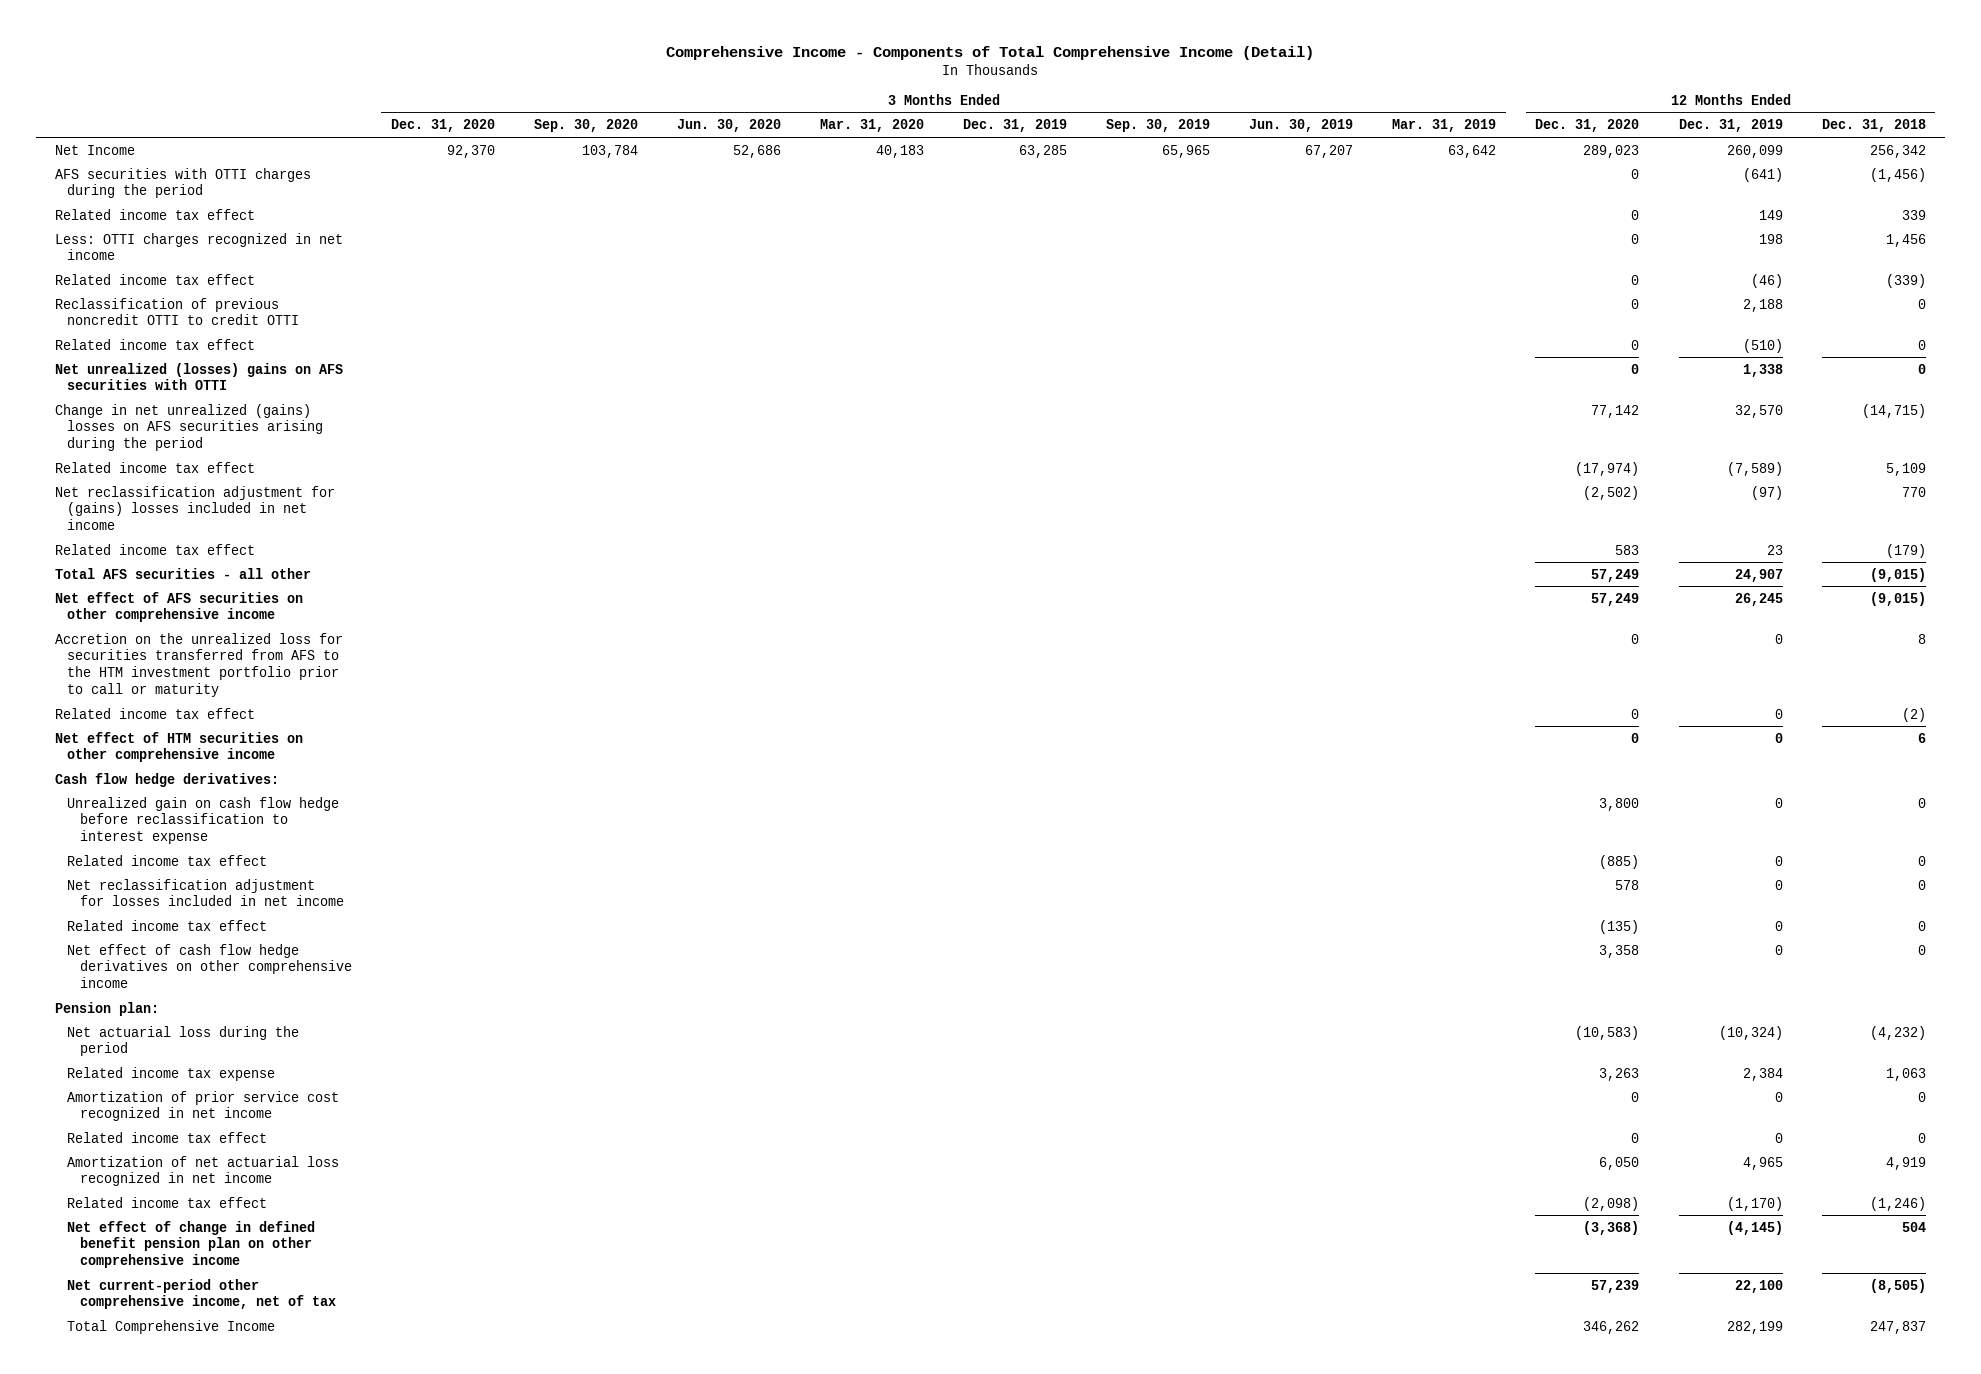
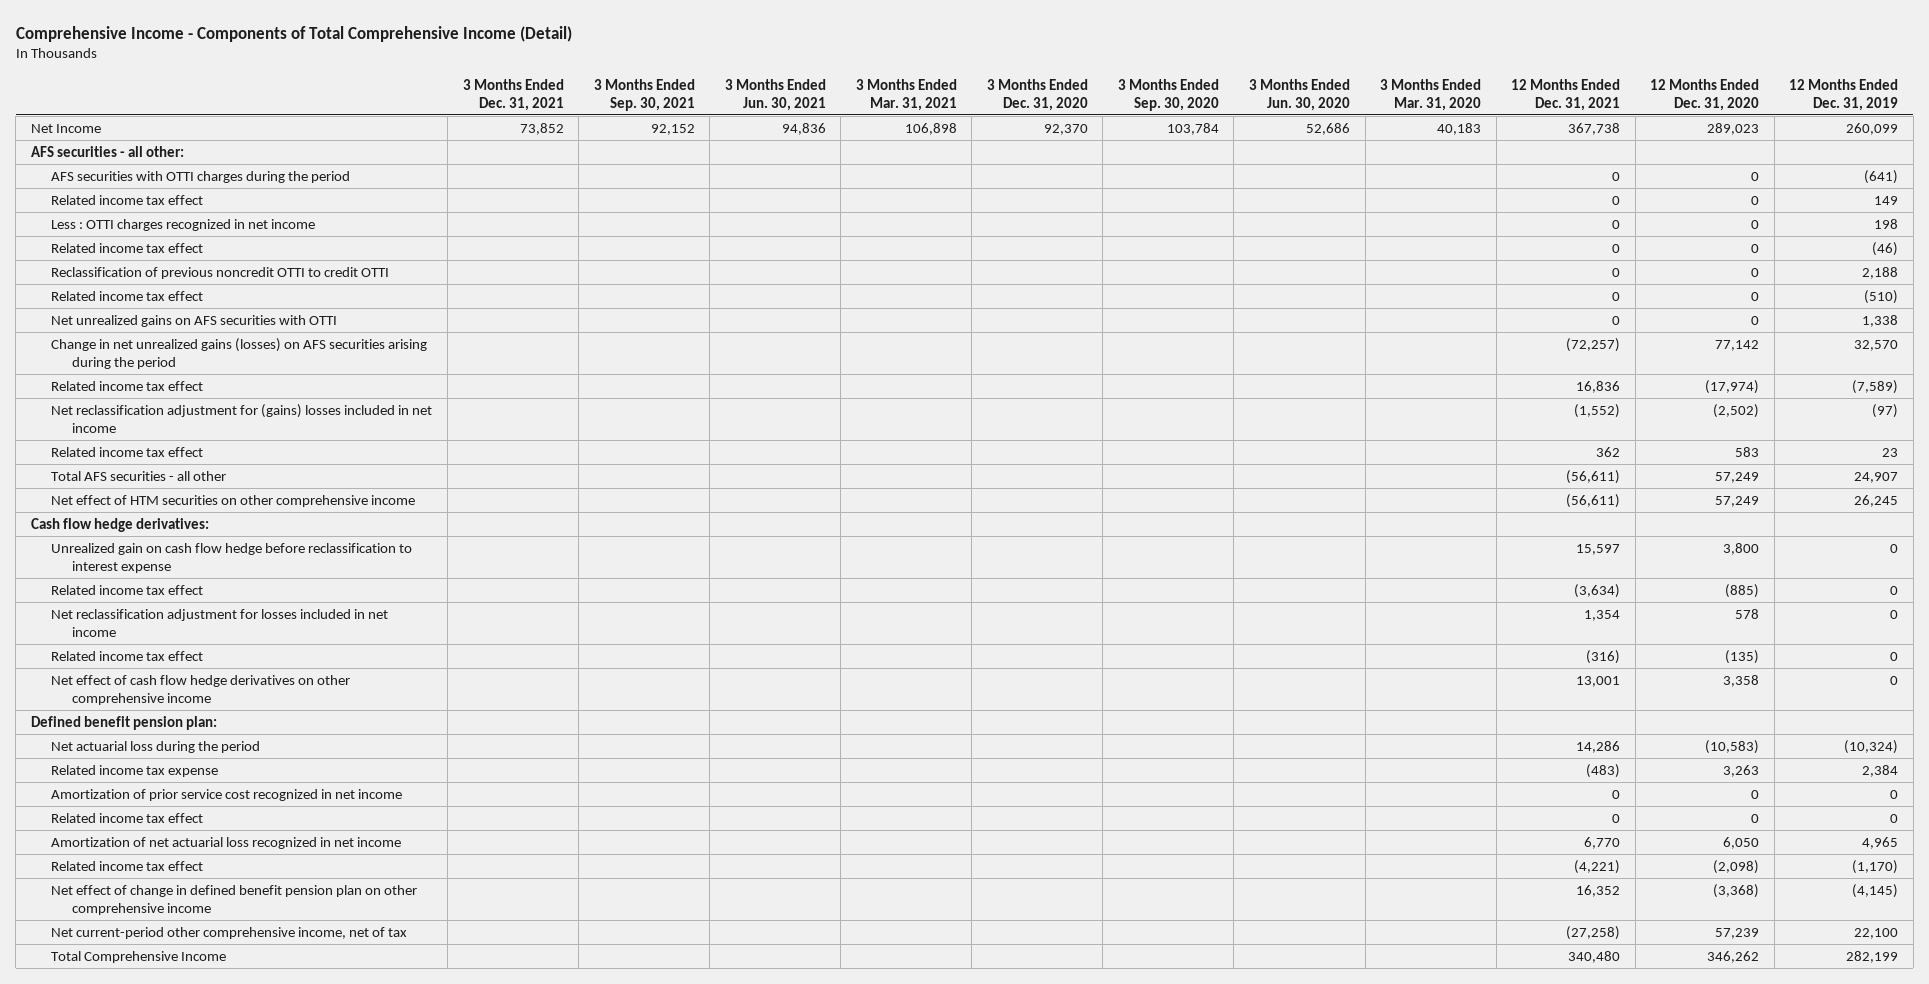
- | 3 Months Ended Dec. 31, 2020 | 3 Months Ended Sep. 30, 2020 | 3 Months Ended Jun. 30, 2020 | 3 Months Ended Mar. 31, 2020 | 3 Months Ended Dec. 31, 2019 | 3 Months Ended Sep. 30, 2019 | 3 Months Ended Jun. 30, 2019 | 3 Months Ended Mar. 31, 2019 | 12 Months Ended Dec. 31, 2020 | 12 Months Ended Dec. 31, 2019 | 12 Months Ended Dec. 31, 2018
+ | 3 Months Ended Dec. 31, 2021 | 3 Months Ended Sep. 30, 2021 | 3 Months Ended Jun. 30, 2021 | 3 Months Ended Mar. 31, 2021 | 3 Months Ended Dec. 31, 2020 | 3 Months Ended Sep. 30, 2020 | 3 Months Ended Jun. 30, 2020 | 3 Months Ended Mar. 31, 2020 | 12 Months Ended Dec. 31, 2021 | 12 Months Ended Dec. 31, 2020 | 12 Months Ended Dec. 31, 2019
+ AFS securities - all other:
- Less: OTTI charges recognized in net income | | | | | | | | | 0 | 198 | 1,456
+ Less : OTTI charges recognized in net income | | | | | | | | | 0 | 0 | 198
- Net unrealized (losses) gains on AFS securities with OTTI | | | | | | | | | 0 | 1,338 | 0
- Change in net unrealized (gains) losses on AFS securities arising during the period | | | | | | | | | 77,142 | 32,570 | (14,715)
+ Net unrealized gains on AFS securities with OTTI | | | | | | | | | 0 | 0 | 1,338
+ Change in net unrealized gains (losses) on AFS securities arising during the period | | | | | | | | | (72,257) | 77,142 | 32,570
- Net effect of AFS securities on other comprehensive income | | | | | | | | | 57,249 | 26,245 | (9,015)
- Accretion on the unrealized loss for securities transferred from AFS to the HTM investment portfolio prior to call or maturity | | | | | | | | | 0 | 0 | 8
- Related income tax effect | | | | | | | | | 0 | 0 | (2)
- Net effect of HTM securities on other comprehensive income | | | | | | | | | 0 | 0 | 6
+ Net effect of HTM securities on other comprehensive income | | | | | | | | | (56,611) | 57,249 | 26,245
- Pension plan:
+ Defined benefit pension plan:

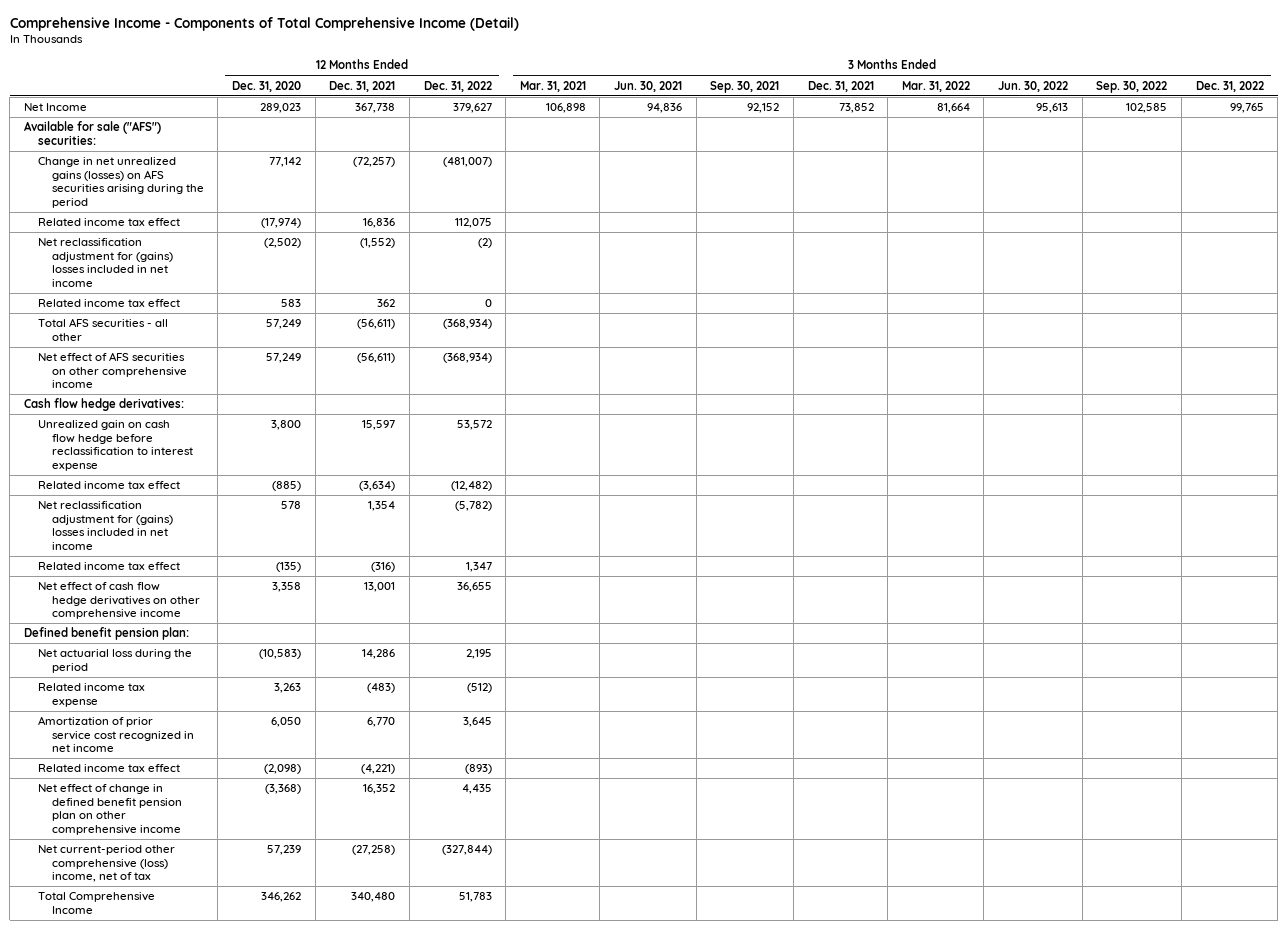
- | 3 Months Ended Dec. 31, 2021 | 3 Months Ended Sep. 30, 2021 | 3 Months Ended Jun. 30, 2021 | 3 Months Ended Mar. 31, 2021 | 3 Months Ended Dec. 31, 2020 | 3 Months Ended Sep. 30, 2020 | 3 Months Ended Jun. 30, 2020 | 3 Months Ended Mar. 31, 2020 | 12 Months Ended Dec. 31, 2021 | 12 Months Ended Dec. 31, 2020 | 12 Months Ended Dec. 31, 2019
+ | 12 Months Ended Dec. 31, 2020 | 12 Months Ended Dec. 31, 2021 | 12 Months Ended Dec. 31, 2022 | 3 Months Ended Mar. 31, 2021 | 3 Months Ended Jun. 30, 2021 | 3 Months Ended Sep. 30, 2021 | 3 Months Ended Dec. 31, 2021 | 3 Months Ended Mar. 31, 2022 | 3 Months Ended Jun. 30, 2022 | 3 Months Ended Sep. 30, 2022 | 3 Months Ended Dec. 31, 2022
- AFS securities - all other:
- AFS securities with OTTI charges during the period | | | | | | | | | 0 | 0 | (641)
- Related income tax effect | | | | | | | | | 0 | 0 | 149
- Less : OTTI charges recognized in net income | | | | | | | | | 0 | 0 | 198
- Related income tax effect | | | | | | | | | 0 | 0 | (46)
- Reclassification of previous noncredit OTTI to credit OTTI | | | | | | | | | 0 | 0 | 2,188
- Related income tax effect | | | | | | | | | 0 | 0 | (510)
- Net unrealized gains on AFS securities with OTTI | | | | | | | | | 0 | 0 | 1,338
+ Available for sale ("AFS") securities:
- Net effect of HTM securities on other comprehensive income | | | | | | | | | (56,611) | 57,249 | 26,245
+ Net effect of AFS securities on other comprehensive income | 57,249 | (56,611) | (368,934) | | | | | | | |
- Net reclassification adjustment for losses included in net income | | | | | | | | | 1,354 | 578 | 0
+ Net reclassification adjustment for (gains) losses included in net income | 578 | 1,354 | (5,782) | | | | | | | |
- Amortization of prior service cost recognized in net income | | | | | | | | | 0 | 0 | 0
- Related income tax effect | | | | | | | | | 0 | 0 | 0
- Amortization of net actuarial loss recognized in net income | | | | | | | | | 6,770 | 6,050 | 4,965
+ Amortization of prior service cost recognized in net income | 6,050 | 6,770 | 3,645 | | | | | | | |
- Net current-period other comprehensive income, net of tax | | | | | | | | | (27,258) | 57,239 | 22,100
+ Net current-period other comprehensive (loss) income, net of tax | 57,239 | (27,258) | (327,844) | | | | | | | |

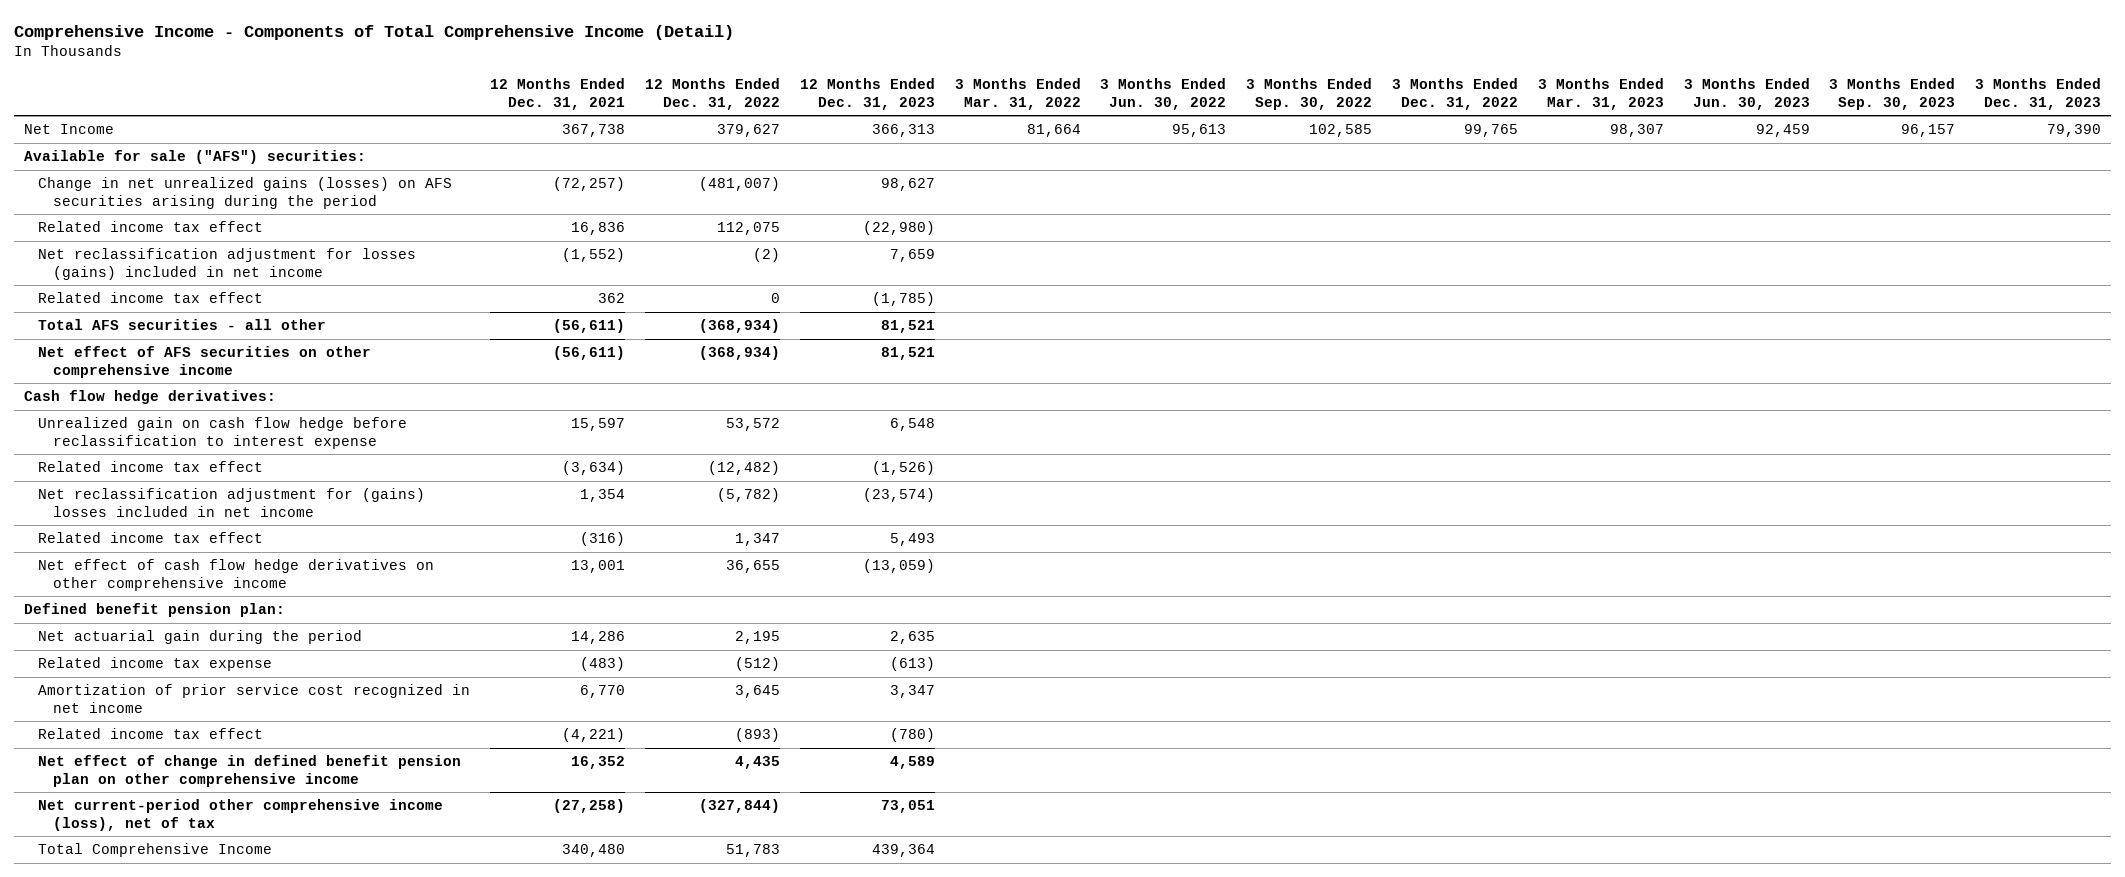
- | 12 Months Ended Dec. 31, 2020 | 12 Months Ended Dec. 31, 2021 | 12 Months Ended Dec. 31, 2022 | 3 Months Ended Mar. 31, 2021 | 3 Months Ended Jun. 30, 2021 | 3 Months Ended Sep. 30, 2021 | 3 Months Ended Dec. 31, 2021 | 3 Months Ended Mar. 31, 2022 | 3 Months Ended Jun. 30, 2022 | 3 Months Ended Sep. 30, 2022 | 3 Months Ended Dec. 31, 2022
+ | 12 Months Ended Dec. 31, 2021 | 12 Months Ended Dec. 31, 2022 | 12 Months Ended Dec. 31, 2023 | 3 Months Ended Mar. 31, 2022 | 3 Months Ended Jun. 30, 2022 | 3 Months Ended Sep. 30, 2022 | 3 Months Ended Dec. 31, 2022 | 3 Months Ended Mar. 31, 2023 | 3 Months Ended Jun. 30, 2023 | 3 Months Ended Sep. 30, 2023 | 3 Months Ended Dec. 31, 2023
- Net reclassification adjustment for (gains) losses included in net income | (2,502) | (1,552) | (2) | | | | | | | |
+ Net reclassification adjustment for losses (gains) included in net income | (1,552) | (2) | 7,659 | | | | | | | |
- Net actuarial loss during the period | (10,583) | 14,286 | 2,195 | | | | | | | |
+ Net actuarial gain during the period | 14,286 | 2,195 | 2,635 | | | | | | | |
- Net current-period other comprehensive (loss) income, net of tax | 57,239 | (27,258) | (327,844) | | | | | | | |
+ Net current-period other comprehensive income (loss), net of tax | (27,258) | (327,844) | 73,051 | | | | | | | |

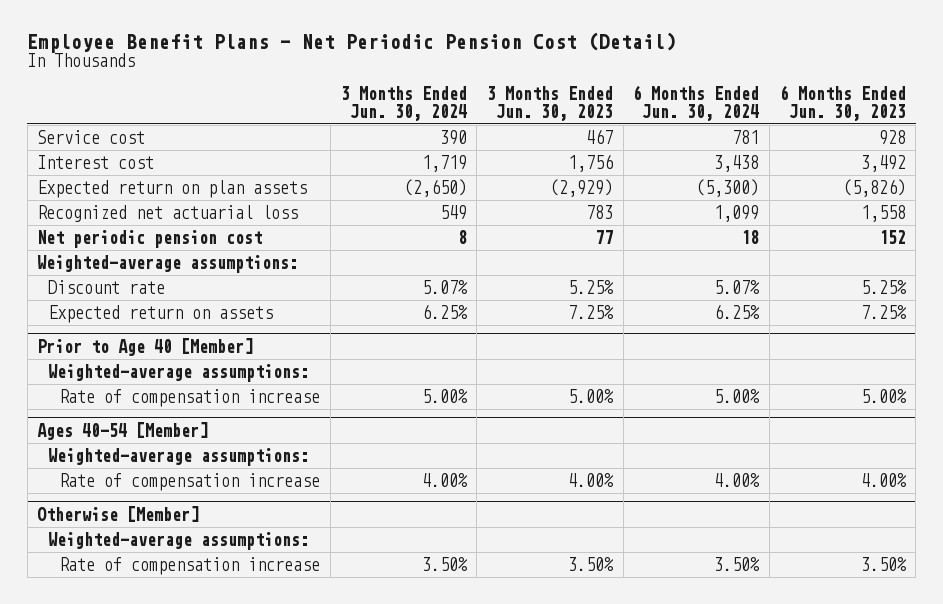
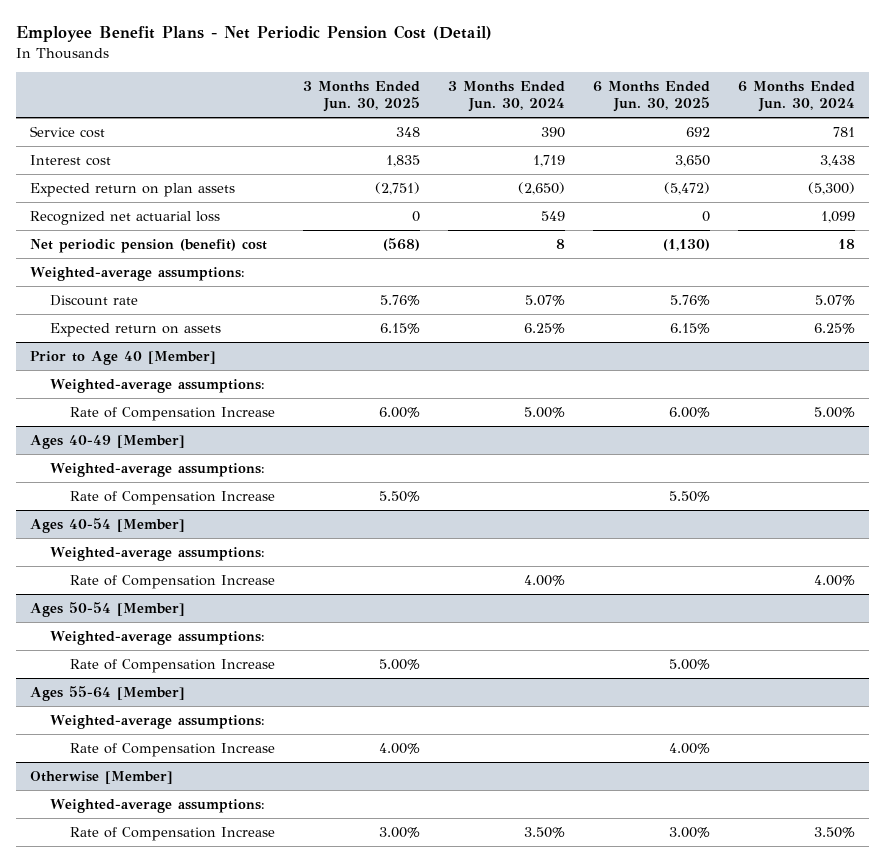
- | 3 Months Ended Jun. 30, 2024 | 3 Months Ended Jun. 30, 2023 | 6 Months Ended Jun. 30, 2024 | 6 Months Ended Jun. 30, 2023
+ | 3 Months Ended Jun. 30, 2025 | 3 Months Ended Jun. 30, 2024 | 6 Months Ended Jun. 30, 2025 | 6 Months Ended Jun. 30, 2024
- Net periodic pension cost | 8 | 77 | 18 | 152
+ Net periodic pension (benefit) cost | (568) | 8 | (1,130) | 18
@ Prior to Age 40 [Member]
- Rate of compensation increase | 5.00% | 5.00% | 5.00% | 5.00%
+ Rate of Compensation Increase | 6.00% | 5.00% | 6.00% | 5.00%
+ Ages 40-49 [Member]
+ Weighted-average assumptions:
+ Rate of Compensation Increase | 5.50% | | 5.50% |
@ Ages 40-54 [Member]
- Rate of compensation increase | 4.00% | 4.00% | 4.00% | 4.00%
+ Rate of Compensation Increase | | 4.00% | | 4.00%
+ Ages 50-54 [Member]
+ Weighted-average assumptions:
+ Rate of Compensation Increase | 5.00% | | 5.00% |
+ Ages 55-64 [Member]
+ Weighted-average assumptions:
+ Rate of Compensation Increase | 4.00% | | 4.00% |
@ Otherwise [Member]
- Rate of compensation increase | 3.50% | 3.50% | 3.50% | 3.50%
+ Rate of Compensation Increase | 3.00% | 3.50% | 3.00% | 3.50%

